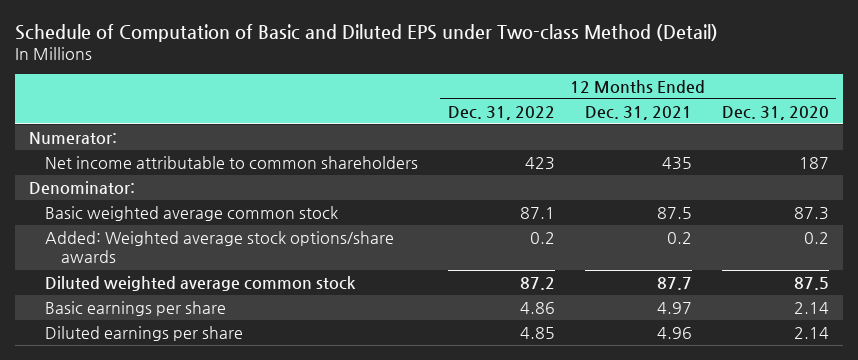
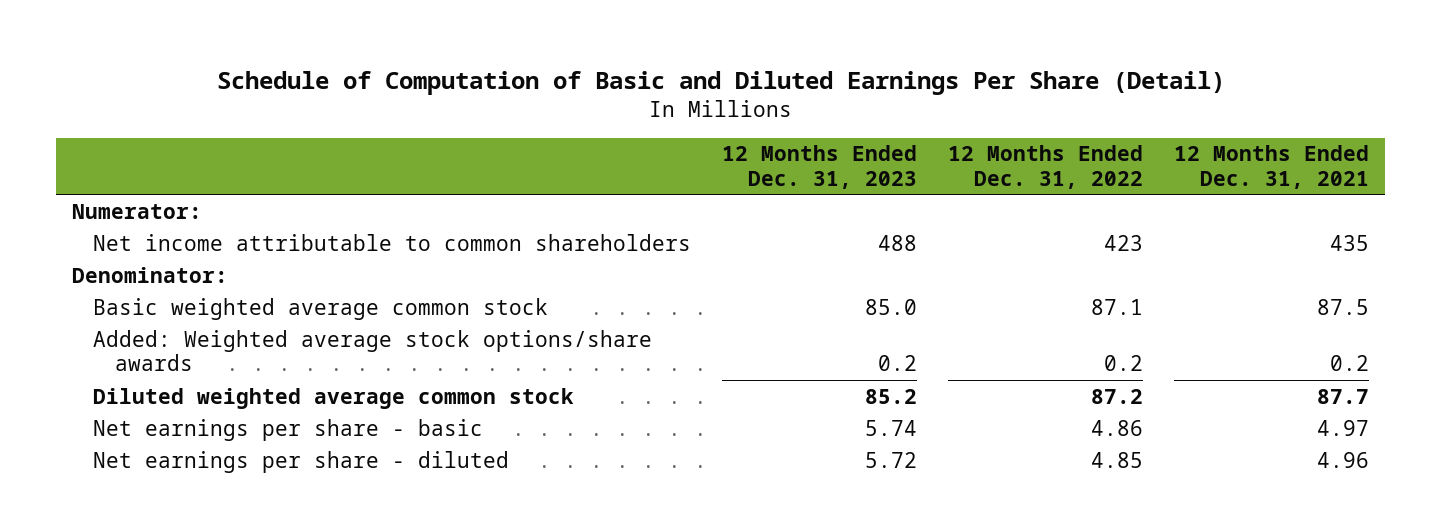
- Schedule of Computation of Basic and Diluted EPS under Two-class Method (Detail)
+ Schedule of Computation of Basic and Diluted Earnings Per Share (Detail)
- | 12 Months Ended Dec. 31, 2022 | 12 Months Ended Dec. 31, 2021 | 12 Months Ended Dec. 31, 2020
+ | 12 Months Ended Dec. 31, 2023 | 12 Months Ended Dec. 31, 2022 | 12 Months Ended Dec. 31, 2021
- Basic earnings per share | 4.86 | 4.97 | 2.14
- Diluted earnings per share | 4.85 | 4.96 | 2.14
+ Net earnings per share - basic | 5.74 | 4.86 | 4.97
+ Net earnings per share - diluted | 5.72 | 4.85 | 4.96

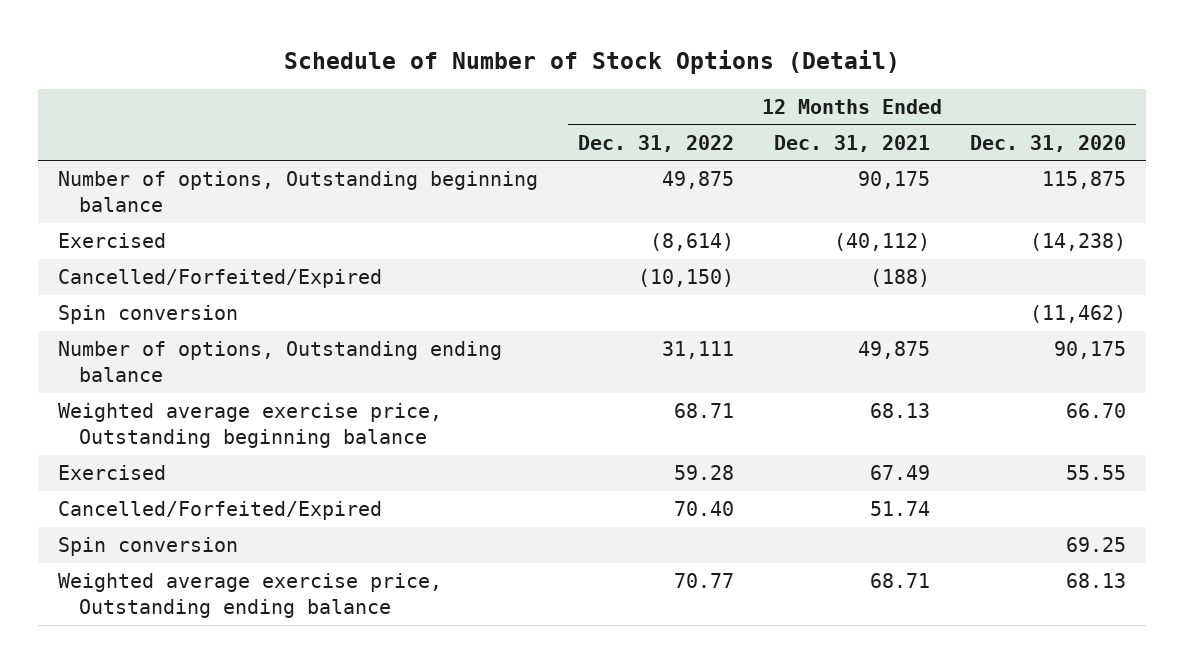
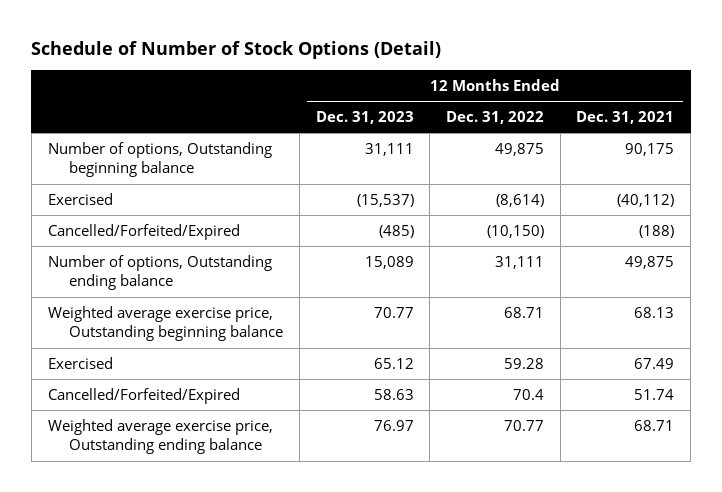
- | 12 Months Ended Dec. 31, 2022 | 12 Months Ended Dec. 31, 2021 | 12 Months Ended Dec. 31, 2020
+ | 12 Months Ended Dec. 31, 2023 | 12 Months Ended Dec. 31, 2022 | 12 Months Ended Dec. 31, 2021
- Spin conversion | | | (11,462)
- Cancelled/Forfeited/Expired | 70.40 | 51.74 |
- Spin conversion | | | 69.25
+ Cancelled/Forfeited/Expired | 58.63 | 70.4 | 51.74

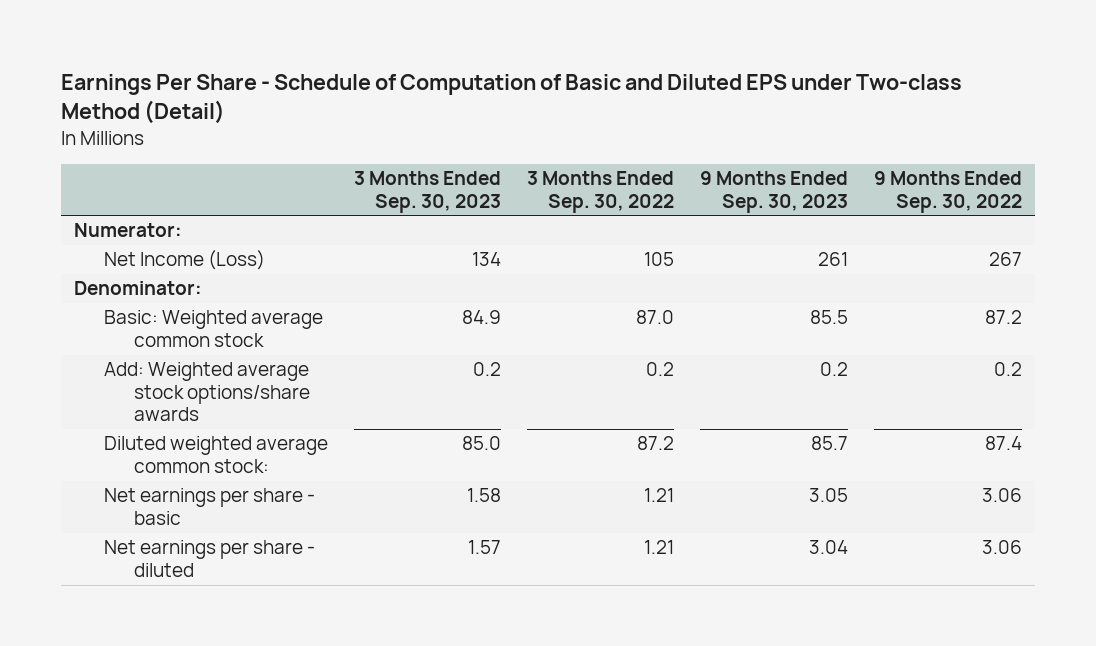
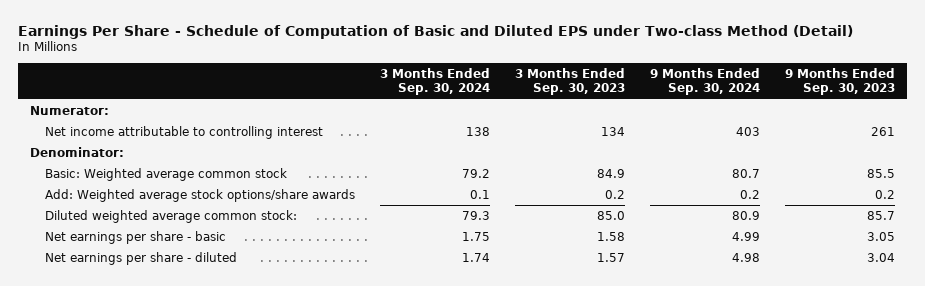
- | 3 Months Ended Sep. 30, 2023 | 3 Months Ended Sep. 30, 2022 | 9 Months Ended Sep. 30, 2023 | 9 Months Ended Sep. 30, 2022
+ | 3 Months Ended Sep. 30, 2024 | 3 Months Ended Sep. 30, 2023 | 9 Months Ended Sep. 30, 2024 | 9 Months Ended Sep. 30, 2023
- Net Income (Loss) | 134 | 105 | 261 | 267
+ Net income attributable to controlling interest | 138 | 134 | 403 | 261

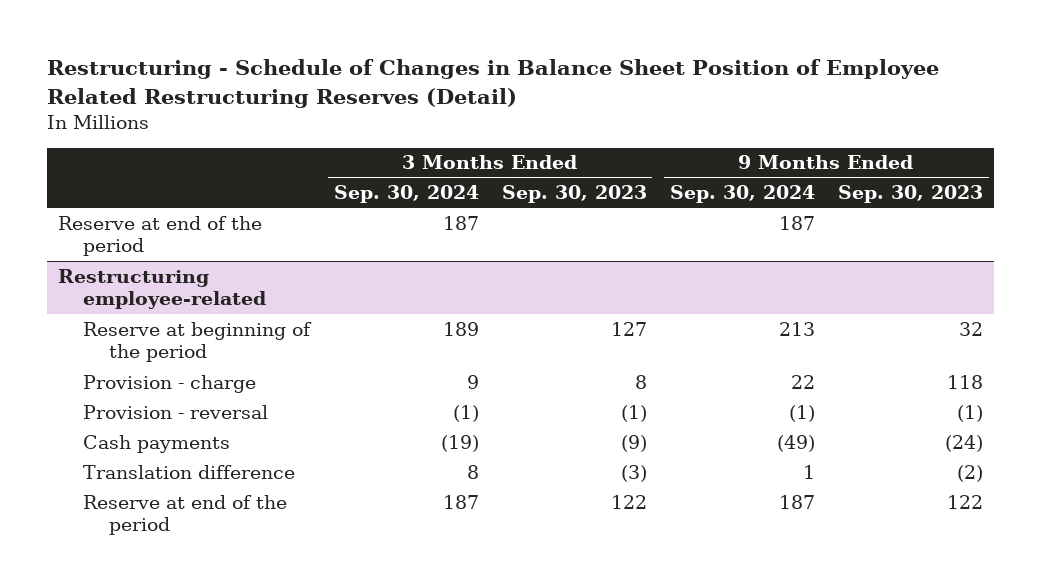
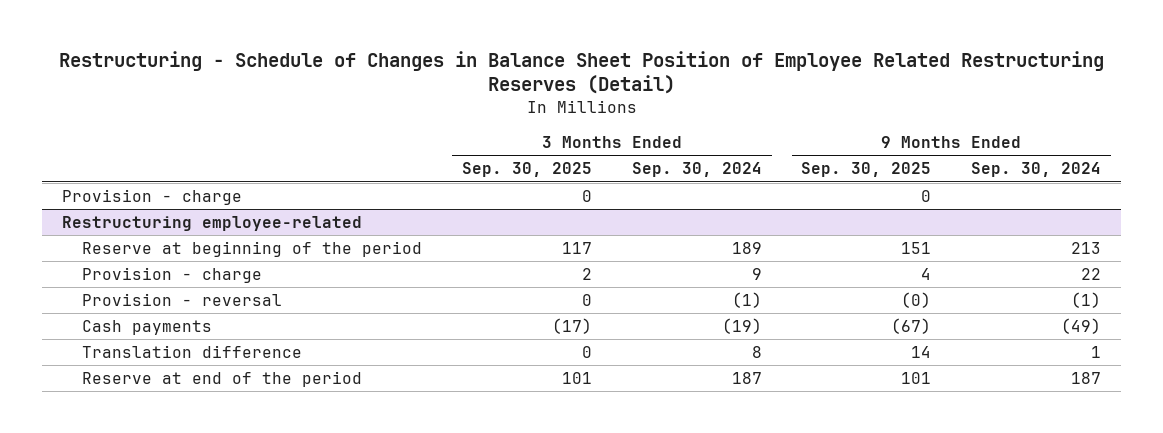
- | 3 Months Ended Sep. 30, 2024 | 3 Months Ended Sep. 30, 2023 | 9 Months Ended Sep. 30, 2024 | 9 Months Ended Sep. 30, 2023
+ | 3 Months Ended Sep. 30, 2025 | 3 Months Ended Sep. 30, 2024 | 9 Months Ended Sep. 30, 2025 | 9 Months Ended Sep. 30, 2024
- Reserve at end of the period | 187 | | 187 |
+ Provision - charge | 0 | | 0 |

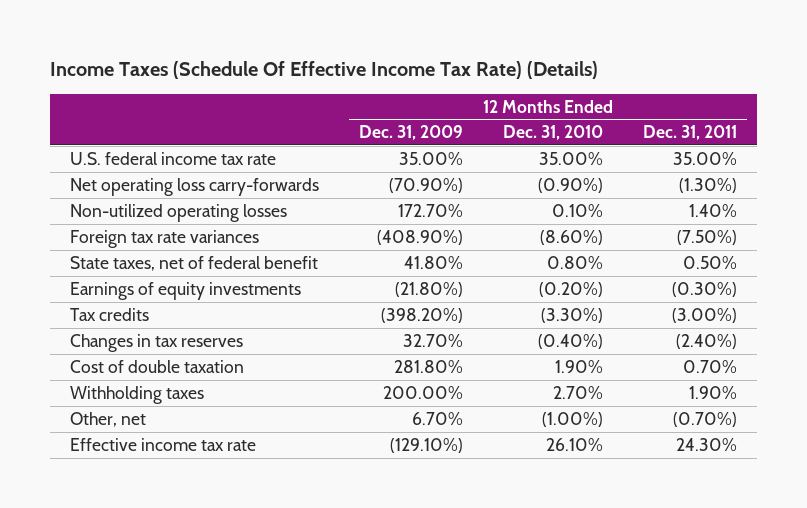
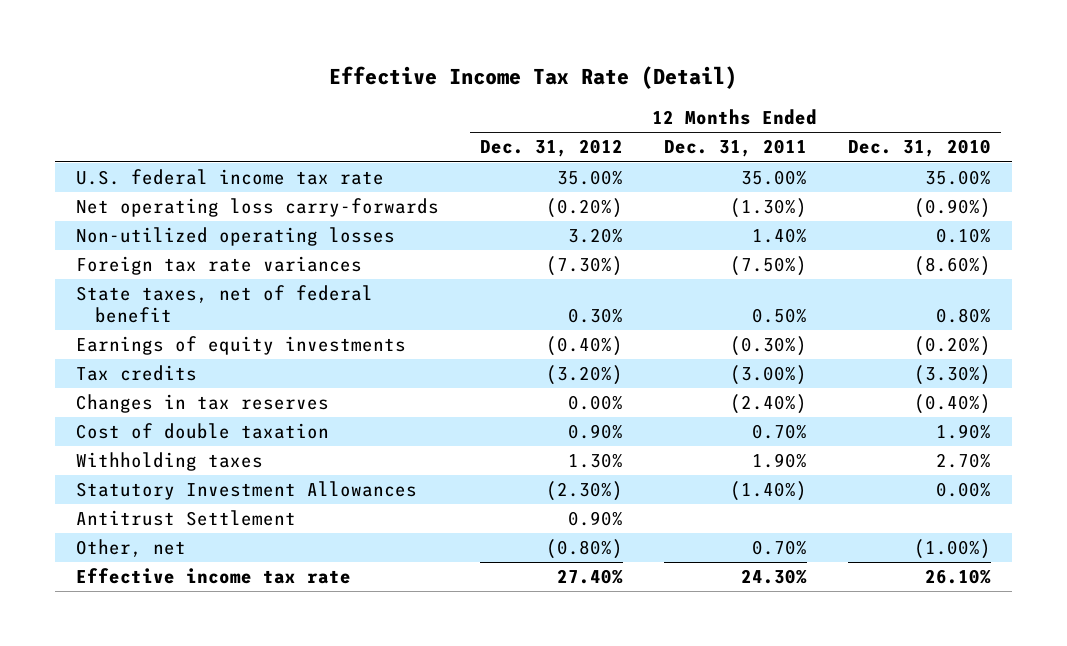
- Income Taxes (Schedule Of Effective Income Tax Rate) (Details)
+ Effective Income Tax Rate (Detail)
- | 12 Months Ended Dec. 31, 2009 | 12 Months Ended Dec. 31, 2010 | 12 Months Ended Dec. 31, 2011
+ | 12 Months Ended Dec. 31, 2012 | 12 Months Ended Dec. 31, 2011 | 12 Months Ended Dec. 31, 2010
- Other, net | 6.70% | (1.00%) | (0.70%)
+ Statutory Investment Allowances | (2.30%) | (1.40%) | 0.00%
+ Antitrust Settlement | 0.90% | |
+ Other, net | (0.80%) | 0.70% | (1.00%)

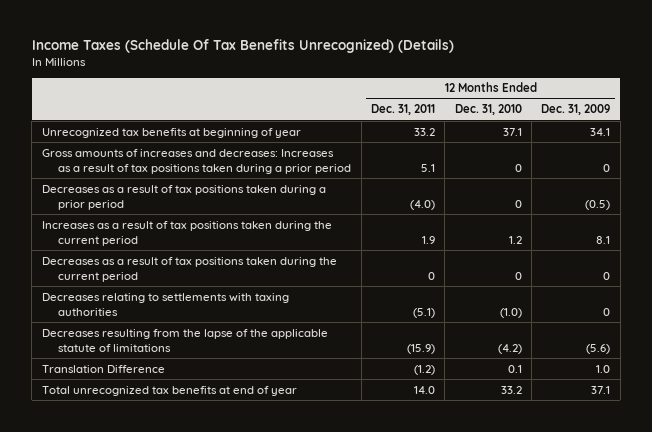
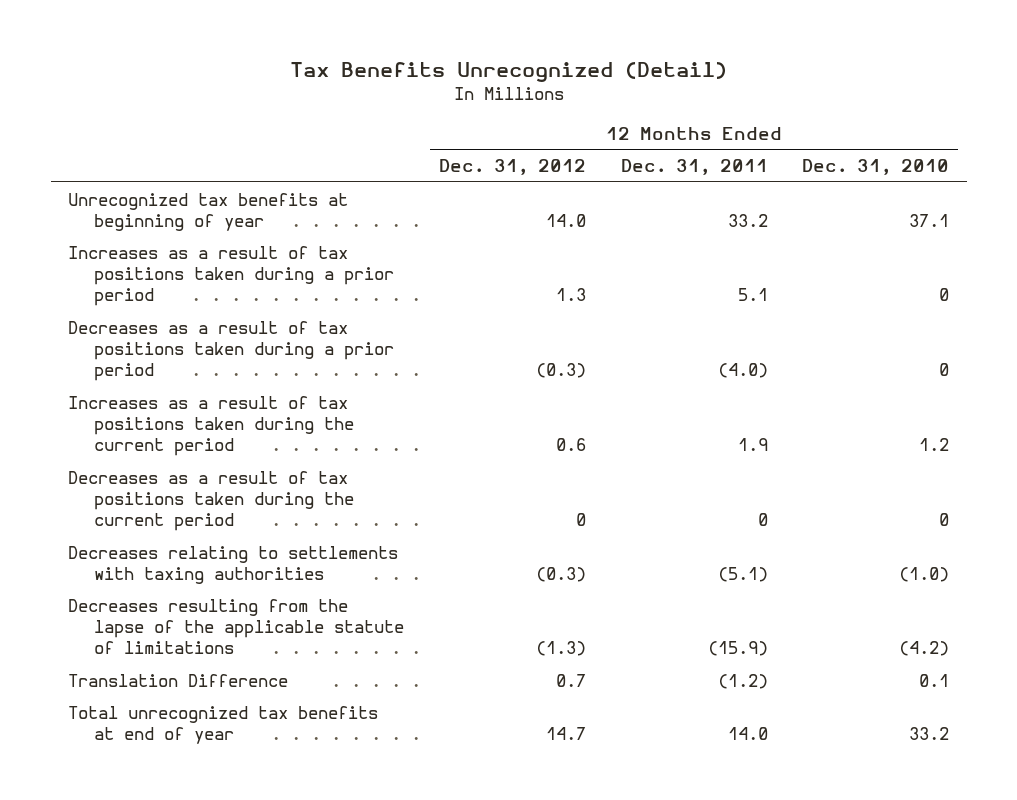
- Income Taxes (Schedule Of Tax Benefits Unrecognized) (Details)
+ Tax Benefits Unrecognized (Detail)
- | 12 Months Ended Dec. 31, 2011 | 12 Months Ended Dec. 31, 2010 | 12 Months Ended Dec. 31, 2009
+ | 12 Months Ended Dec. 31, 2012 | 12 Months Ended Dec. 31, 2011 | 12 Months Ended Dec. 31, 2010
- Gross amounts of increases and decreases: Increases as a result of tax positions taken during a prior period | 5.1 | 0 | 0
+ Increases as a result of tax positions taken during a prior period | 1.3 | 5.1 | 0

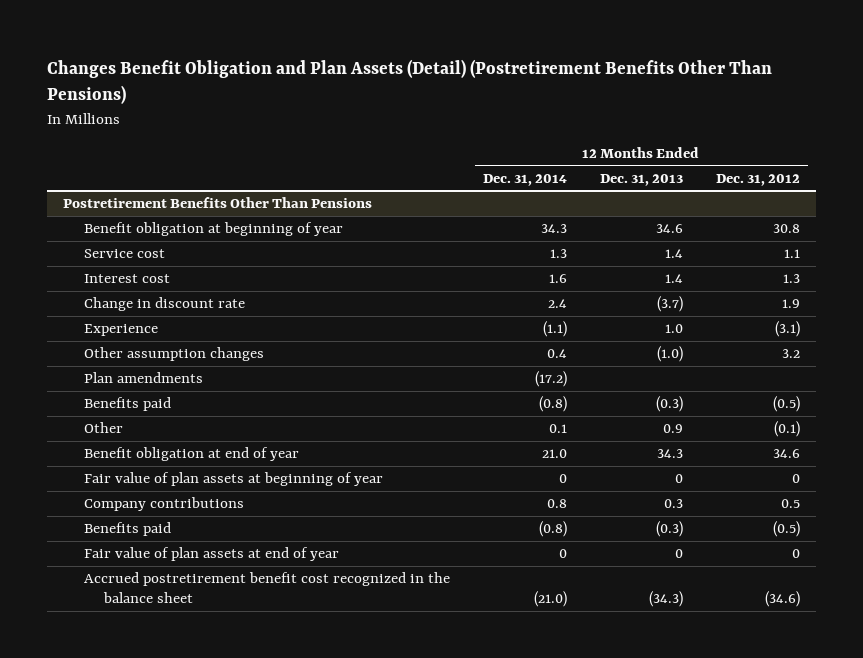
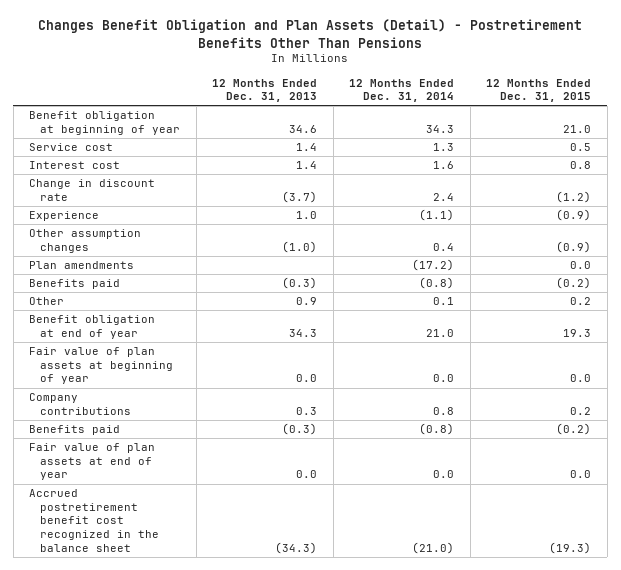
- Changes Benefit Obligation and Plan Assets (Detail) (Postretirement Benefits Other Than Pensions)
+ Changes Benefit Obligation and Plan Assets (Detail) - Postretirement Benefits Other Than Pensions
- | 12 Months Ended Dec. 31, 2014 | 12 Months Ended Dec. 31, 2013 | 12 Months Ended Dec. 31, 2012
+ | 12 Months Ended Dec. 31, 2013 | 12 Months Ended Dec. 31, 2014 | 12 Months Ended Dec. 31, 2015
- Postretirement Benefits Other Than Pensions
- Fair value of plan assets at beginning of year | 0 | 0 | 0
+ Fair value of plan assets at beginning of year | 0.0 | 0.0 | 0.0
- Fair value of plan assets at end of year | 0 | 0 | 0
+ Fair value of plan assets at end of year | 0.0 | 0.0 | 0.0

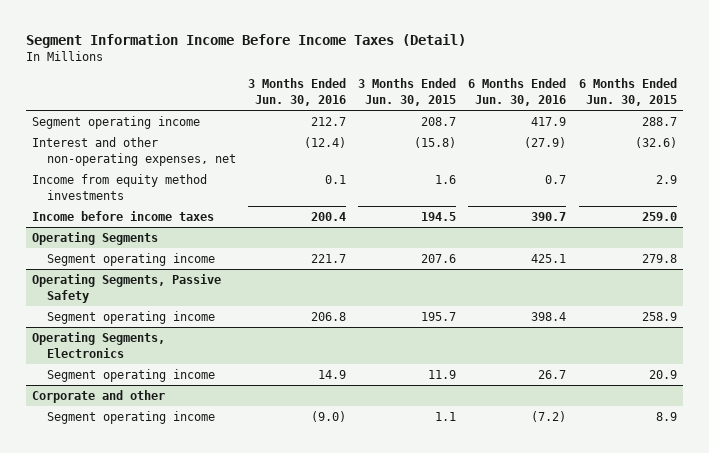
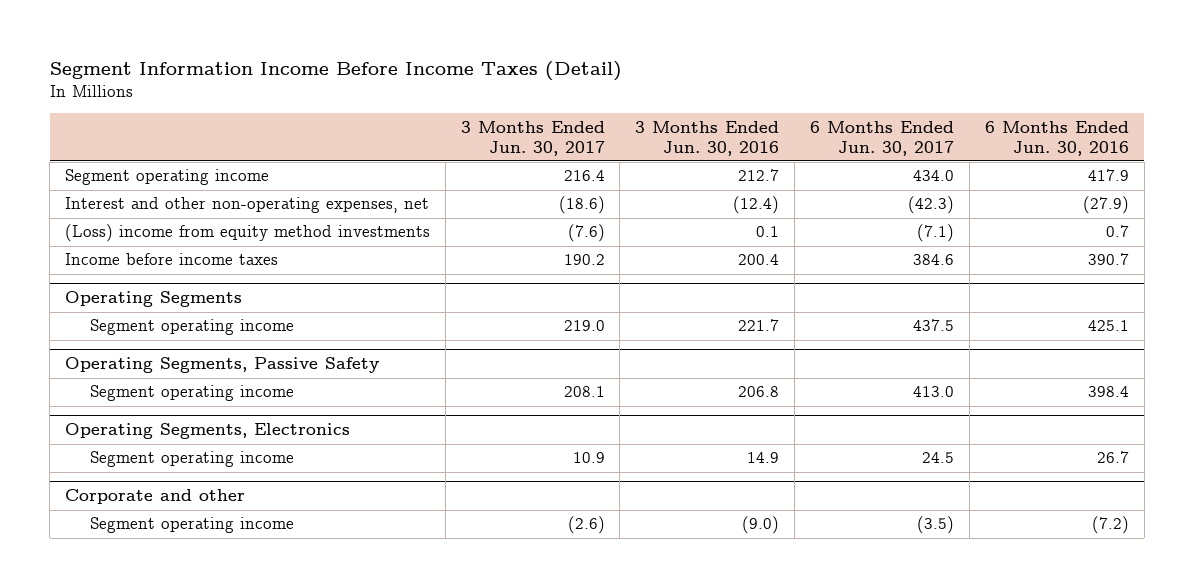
- | 3 Months Ended Jun. 30, 2016 | 3 Months Ended Jun. 30, 2015 | 6 Months Ended Jun. 30, 2016 | 6 Months Ended Jun. 30, 2015
+ | 3 Months Ended Jun. 30, 2017 | 3 Months Ended Jun. 30, 2016 | 6 Months Ended Jun. 30, 2017 | 6 Months Ended Jun. 30, 2016
- Income from equity method investments | 0.1 | 1.6 | 0.7 | 2.9
+ (Loss) income from equity method investments | (7.6) | 0.1 | (7.1) | 0.7

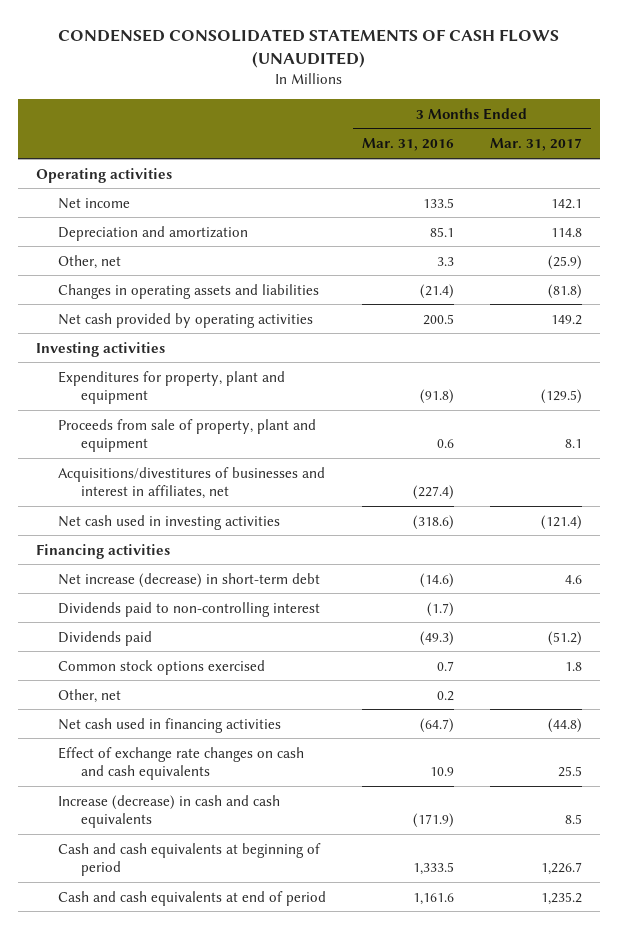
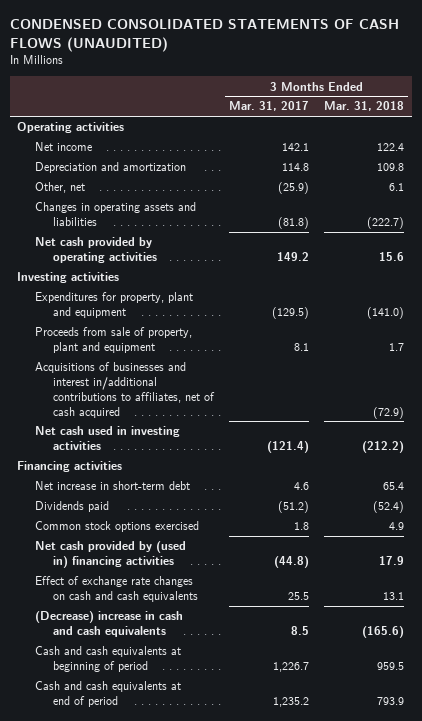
- | 3 Months Ended Mar. 31, 2016 | 3 Months Ended Mar. 31, 2017
+ | 3 Months Ended Mar. 31, 2017 | 3 Months Ended Mar. 31, 2018
- Acquisitions/divestitures of businesses and interest in affiliates, net | (227.4) |
+ Acquisitions of businesses and interest in/additional contributions to affiliates, net of cash acquired | | (72.9)
- Net increase (decrease) in short-term debt | (14.6) | 4.6
- Dividends paid to non-controlling interest | (1.7) |
+ Net increase in short-term debt | 4.6 | 65.4
- Other, net | 0.2 |
- Net cash used in financing activities | (64.7) | (44.8)
+ Net cash provided by (used in) financing activities | (44.8) | 17.9
- Increase (decrease) in cash and cash equivalents | (171.9) | 8.5
+ (Decrease) increase in cash and cash equivalents | 8.5 | (165.6)

